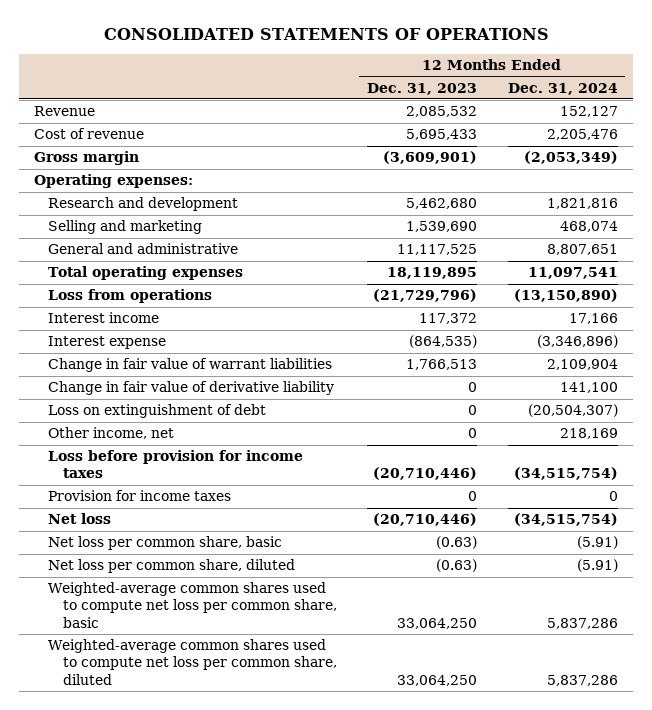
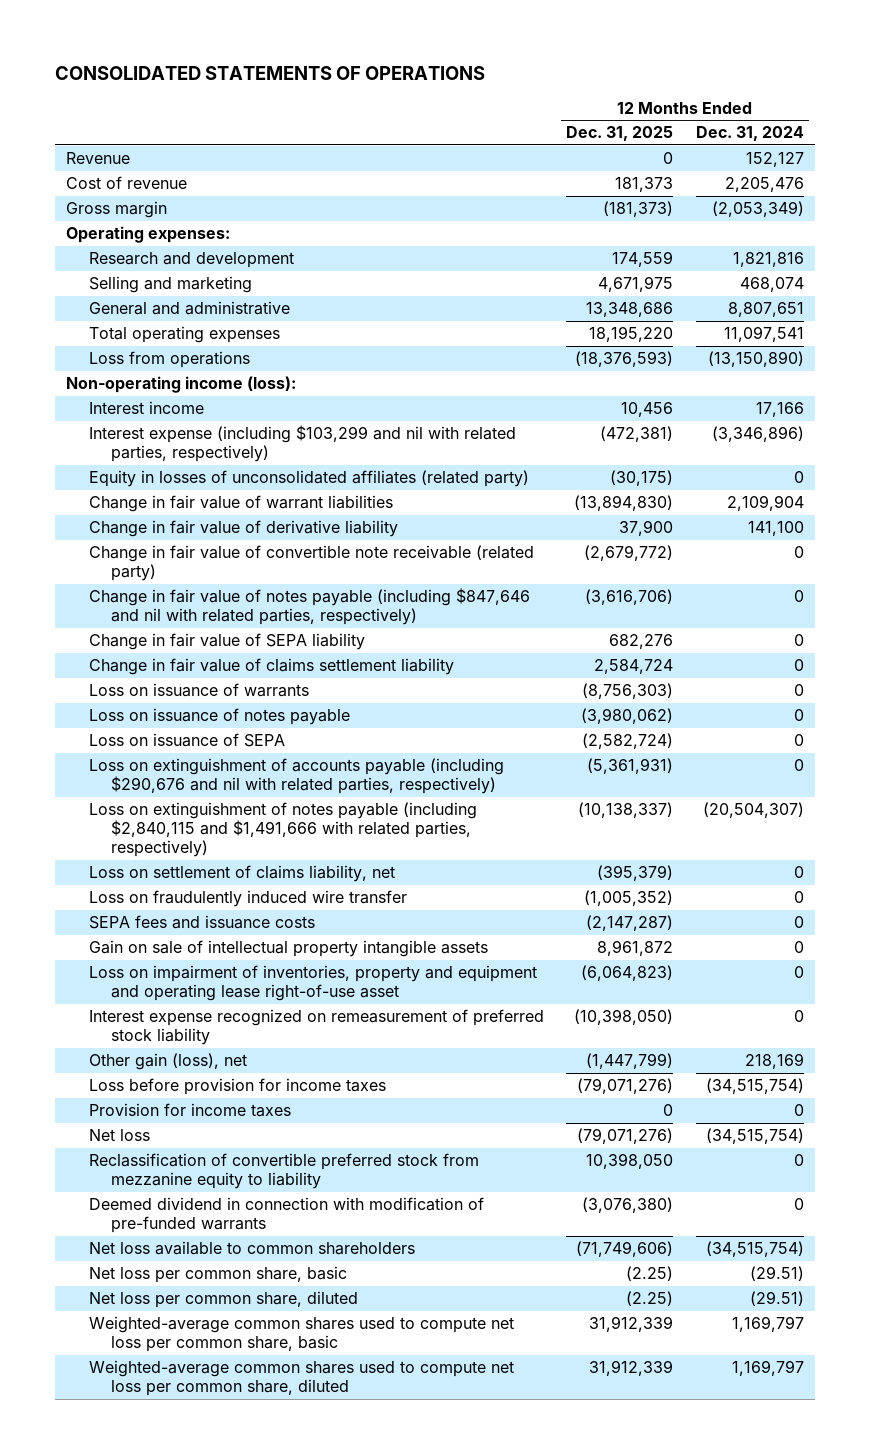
- | 12 Months Ended Dec. 31, 2023 | 12 Months Ended Dec. 31, 2024
+ | 12 Months Ended Dec. 31, 2025 | 12 Months Ended Dec. 31, 2024
+ Non-operating income (loss):
- Interest expense | (864,535) | (3,346,896)
+ Interest expense (including $103,299 and nil with related parties, respectively) | (472,381) | (3,346,896)
+ Equity in losses of unconsolidated affiliates (related party) | (30,175) | 0
- Loss on extinguishment of debt | 0 | (20,504,307)
- Other income, net | 0 | 218,169
+ Change in fair value of convertible note receivable (related party) | (2,679,772) | 0
+ Change in fair value of notes payable (including $847,646 and nil with related parties, respectively) | (3,616,706) | 0
+ Change in fair value of SEPA liability | 682,276 | 0
+ Change in fair value of claims settlement liability | 2,584,724 | 0
+ Loss on issuance of warrants | (8,756,303) | 0
+ Loss on issuance of notes payable | (3,980,062) | 0
+ Loss on issuance of SEPA | (2,582,724) | 0
+ Loss on extinguishment of accounts payable (including $290,676 and nil with related parties, respectively) | (5,361,931) | 0
+ Loss on extinguishment of notes payable (including $2,840,115 and $1,491,666 with related parties, respectively) | (10,138,337) | (20,504,307)
+ Loss on settlement of claims liability, net | (395,379) | 0
+ Loss on fraudulently induced wire transfer | (1,005,352) | 0
+ SEPA fees and issuance costs | (2,147,287) | 0
+ Gain on sale of intellectual property intangible assets | 8,961,872 | 0
+ Loss on impairment of inventories, property and equipment and operating lease right-of-use asset | (6,064,823) | 0
+ Interest expense recognized on remeasurement of preferred stock liability | (10,398,050) | 0
+ Other gain (loss), net | (1,447,799) | 218,169
- Net loss per common share, basic | (0.63) | (5.91)
- Net loss per common share, diluted | (0.63) | (5.91)
- Weighted-average common shares used to compute net loss per common share, basic | 33,064,250 | 5,837,286
- Weighted-average common shares used to compute net loss per common share, diluted | 33,064,250 | 5,837,286
+ Reclassification of convertible preferred stock from mezzanine equity to liability | 10,398,050 | 0
+ Deemed dividend in connection with modification of pre-funded warrants | (3,076,380) | 0
+ Net loss available to common shareholders | (71,749,606) | (34,515,754)
+ Net loss per common share, basic | (2.25) | (29.51)
+ Net loss per common share, diluted | (2.25) | (29.51)
+ Weighted-average common shares used to compute net loss per common share, basic | 31,912,339 | 1,169,797
+ Weighted-average common shares used to compute net loss per common share, diluted | 31,912,339 | 1,169,797

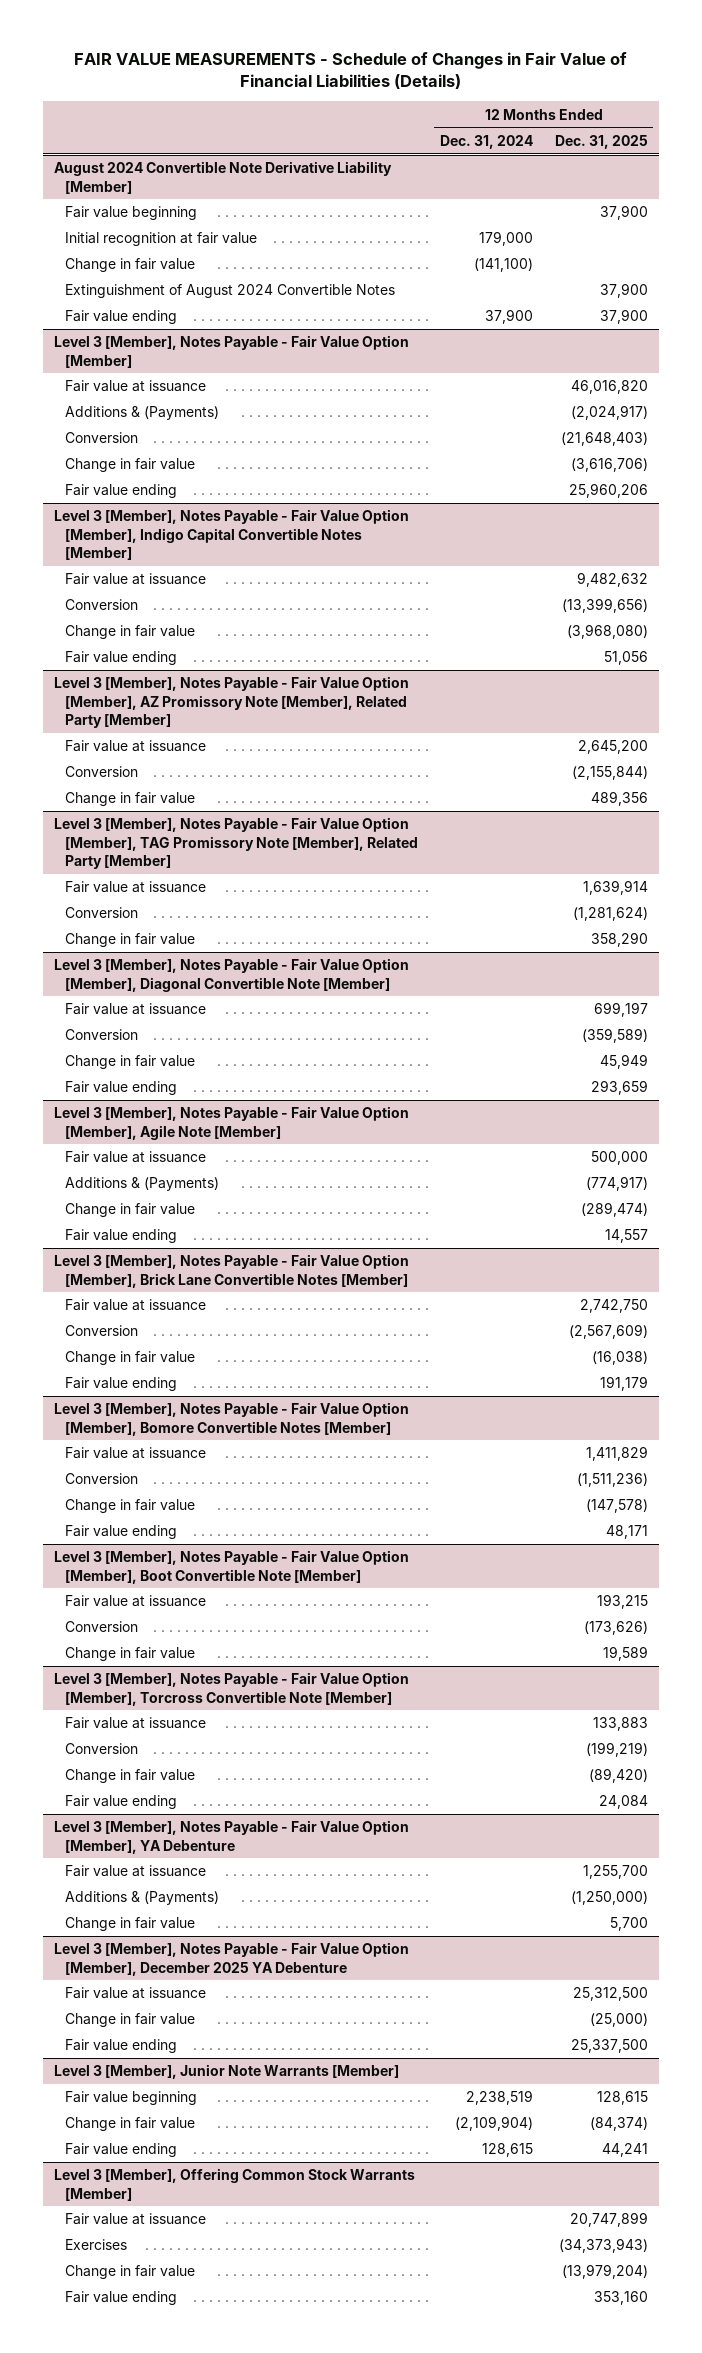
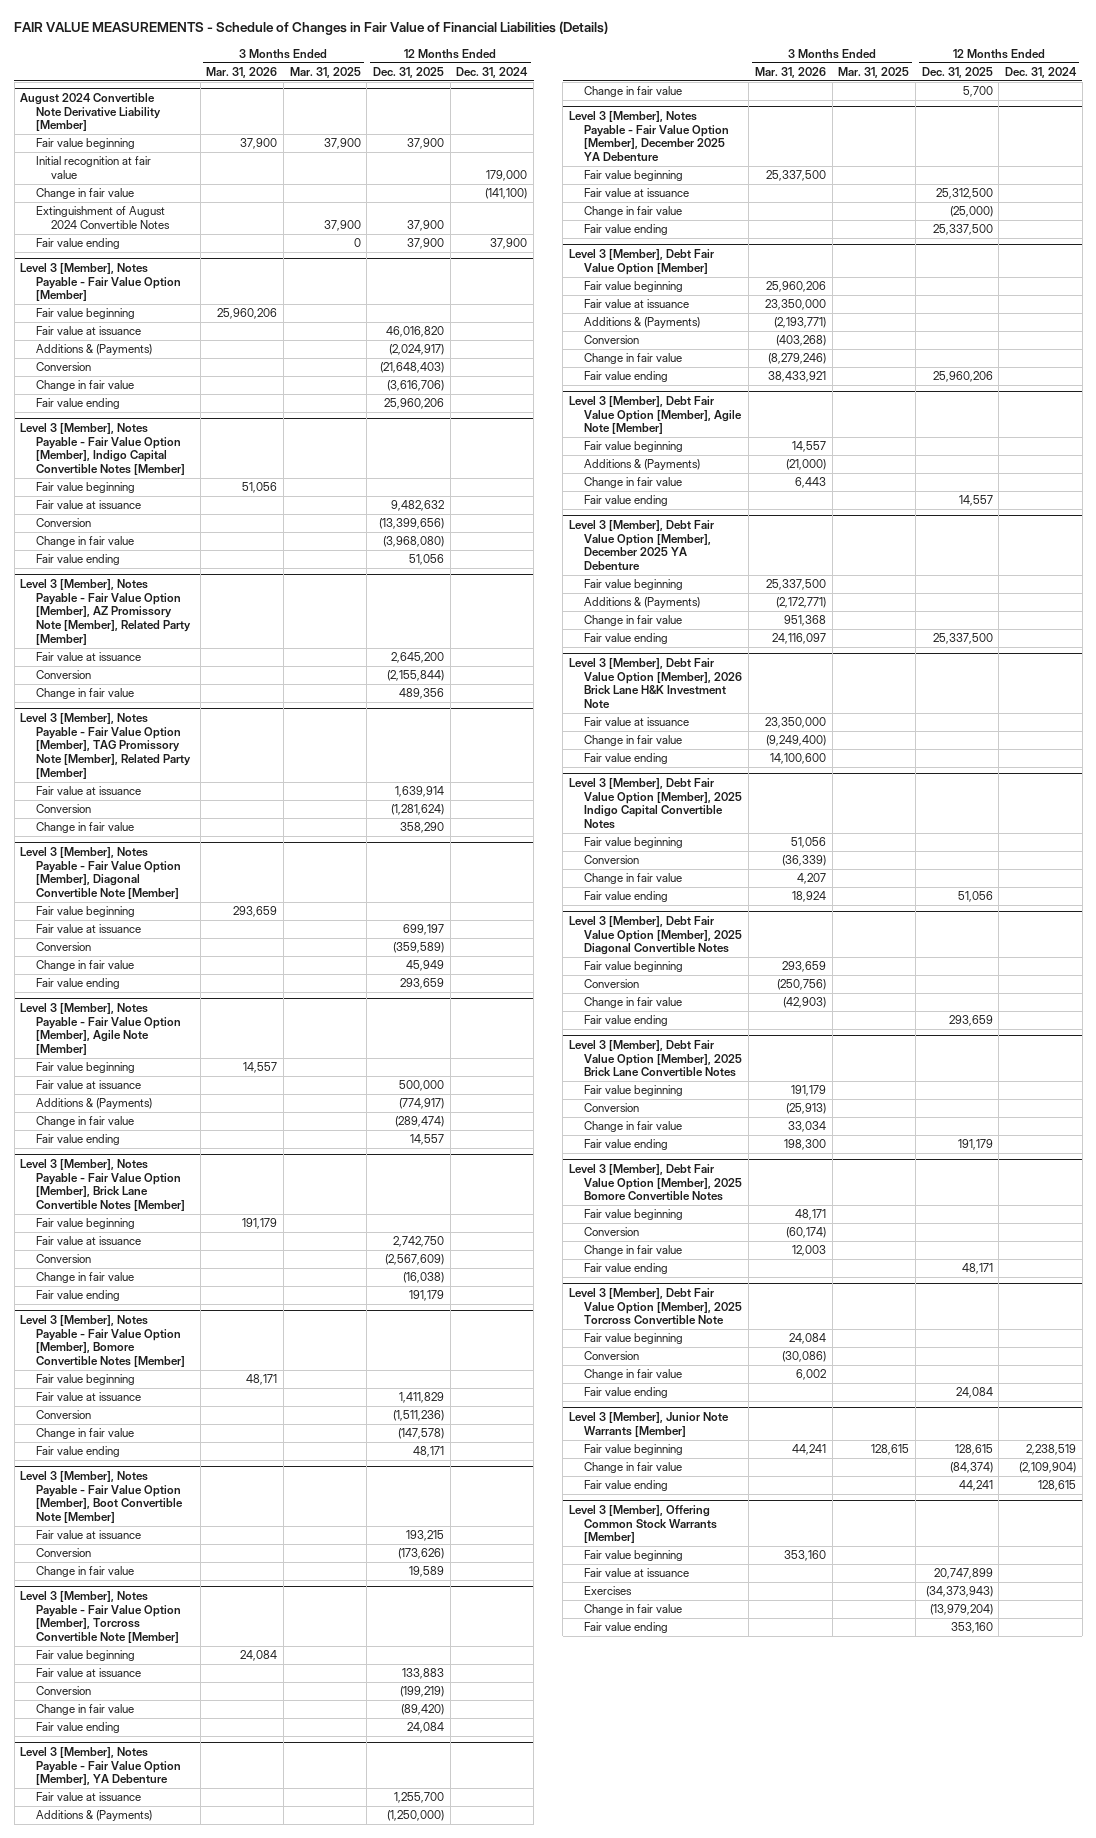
- | 12 Months Ended Dec. 31, 2024 | 12 Months Ended Dec. 31, 2025
+ | 3 Months Ended Mar. 31, 2026 | 3 Months Ended Mar. 31, 2025 | 12 Months Ended Dec. 31, 2025 | 12 Months Ended Dec. 31, 2024
@ Level 3 [Member], Notes Payable - Fair Value Option [Member]
+ Fair value beginning | 25,960,206 | | |
@ Level 3 [Member], Notes Payable - Fair Value Option [Member], Indigo Capital Convertible Notes [Member]
+ Fair value beginning | 51,056 | | |
@ Level 3 [Member], Notes Payable - Fair Value Option [Member], Diagonal Convertible Note [Member]
+ Fair value beginning | 293,659 | | |
@ Level 3 [Member], Notes Payable - Fair Value Option [Member], Agile Note [Member]
+ Fair value beginning | 14,557 | | |
@ Level 3 [Member], Notes Payable - Fair Value Option [Member], Brick Lane Convertible Notes [Member]
+ Fair value beginning | 191,179 | | |
@ Level 3 [Member], Notes Payable - Fair Value Option [Member], Bomore Convertible Notes [Member]
+ Fair value beginning | 48,171 | | |
@ Level 3 [Member], Notes Payable - Fair Value Option [Member], Torcross Convertible Note [Member]
+ Fair value beginning | 24,084 | | |
@ Level 3 [Member], Notes Payable - Fair Value Option [Member], December 2025 YA Debenture
+ Fair value beginning | 25,337,500 | | |
+ Level 3 [Member], Debt Fair Value Option [Member]
+ Fair value beginning | 25,960,206 | | |
+ Fair value at issuance | 23,350,000 | | |
+ Additions & (Payments) | (2,193,771) | | |
+ Conversion | (403,268) | | |
+ Change in fair value | (8,279,246) | | |
+ Fair value ending | 38,433,921 | | 25,960,206 |
+ Level 3 [Member], Debt Fair Value Option [Member], Agile Note [Member]
+ Fair value beginning | 14,557 | | |
+ Additions & (Payments) | (21,000) | | |
+ Change in fair value | 6,443 | | |
+ Fair value ending | | | 14,557 |
+ Level 3 [Member], Debt Fair Value Option [Member], December 2025 YA Debenture
+ Fair value beginning | 25,337,500 | | |
+ Additions & (Payments) | (2,172,771) | | |
+ Change in fair value | 951,368 | | |
+ Fair value ending | 24,116,097 | | 25,337,500 |
+ Level 3 [Member], Debt Fair Value Option [Member], 2026 Brick Lane H&K Investment Note
+ Fair value at issuance | 23,350,000 | | |
+ Change in fair value | (9,249,400) | | |
+ Fair value ending | 14,100,600 | | |
+ Level 3 [Member], Debt Fair Value Option [Member], 2025 Indigo Capital Convertible Notes
+ Fair value beginning | 51,056 | | |
+ Conversion | (36,339) | | |
+ Change in fair value | 4,207 | | |
+ Fair value ending | 18,924 | | 51,056 |
+ Level 3 [Member], Debt Fair Value Option [Member], 2025 Diagonal Convertible Notes
+ Fair value beginning | 293,659 | | |
+ Conversion | (250,756) | | |
+ Change in fair value | (42,903) | | |
+ Fair value ending | | | 293,659 |
+ Level 3 [Member], Debt Fair Value Option [Member], 2025 Brick Lane Convertible Notes
+ Fair value beginning | 191,179 | | |
+ Conversion | (25,913) | | |
+ Change in fair value | 33,034 | | |
+ Fair value ending | 198,300 | | 191,179 |
+ Level 3 [Member], Debt Fair Value Option [Member], 2025 Bomore Convertible Notes
+ Fair value beginning | 48,171 | | |
+ Conversion | (60,174) | | |
+ Change in fair value | 12,003 | | |
+ Fair value ending | | | 48,171 |
+ Level 3 [Member], Debt Fair Value Option [Member], 2025 Torcross Convertible Note
+ Fair value beginning | 24,084 | | |
+ Conversion | (30,086) | | |
+ Change in fair value | 6,002 | | |
+ Fair value ending | | | 24,084 |
@ Level 3 [Member], Offering Common Stock Warrants [Member]
+ Fair value beginning | 353,160 | | |

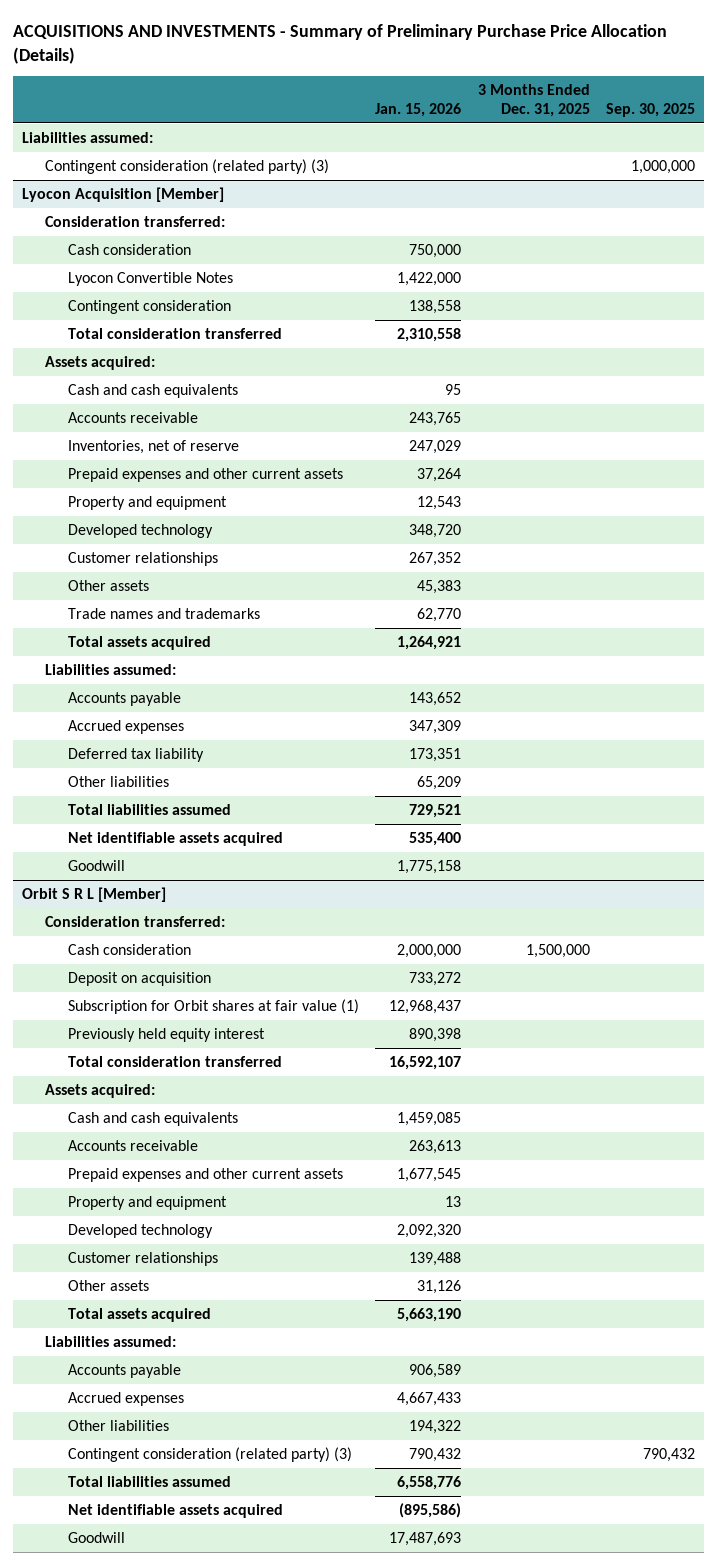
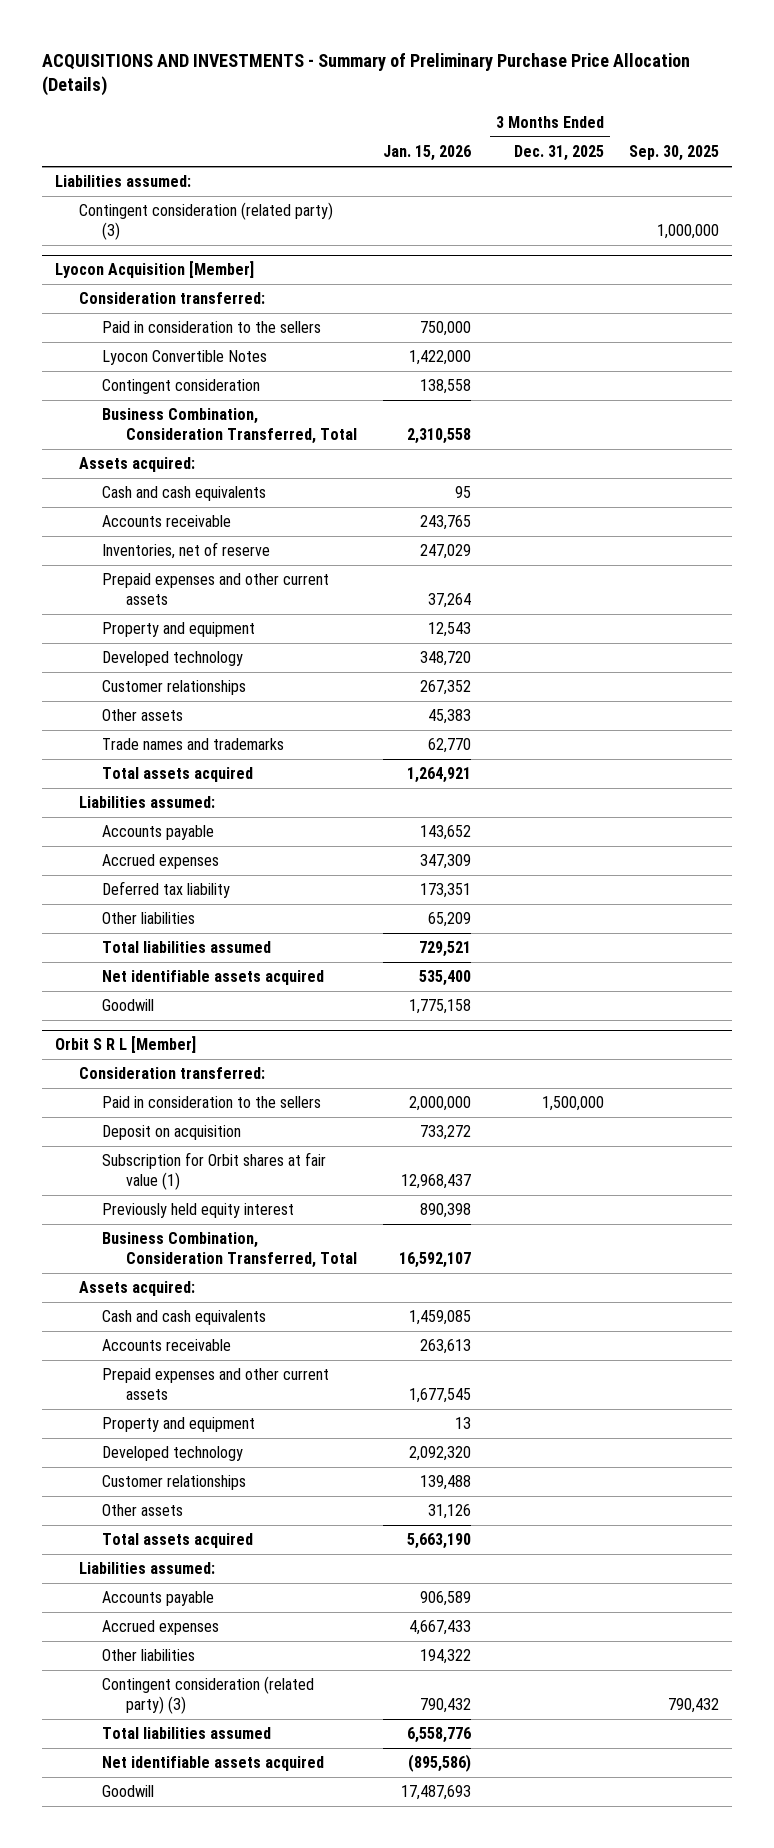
@ Lyocon Acquisition [Member]
- Cash consideration | 750,000 | |
+ Paid in consideration to the sellers | 750,000 | |
- Total consideration transferred | 2,310,558 | |
+ Business Combination, Consideration Transferred, Total | 2,310,558 | |
@ Orbit S R L [Member]
- Cash consideration | 2,000,000 | 1,500,000 |
+ Paid in consideration to the sellers | 2,000,000 | 1,500,000 |
- Total consideration transferred | 16,592,107 | |
+ Business Combination, Consideration Transferred, Total | 16,592,107 | |

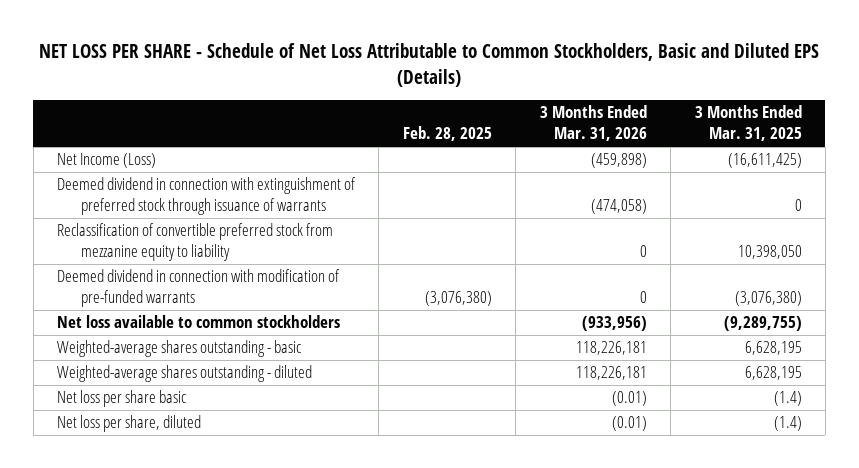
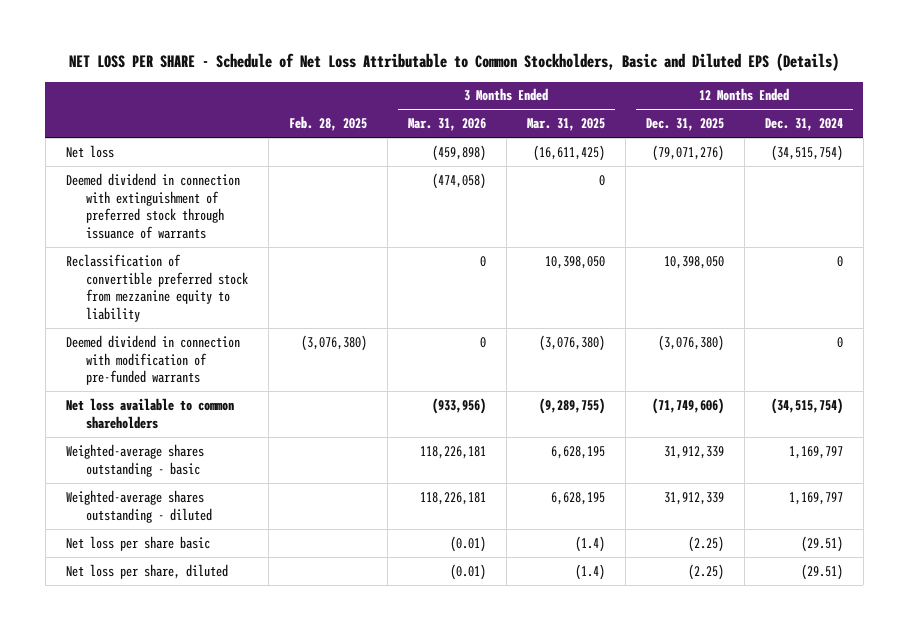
- | Feb. 28, 2025 | 3 Months Ended Mar. 31, 2026 | 3 Months Ended Mar. 31, 2025
+ | Feb. 28, 2025 | 3 Months Ended Mar. 31, 2026 | 3 Months Ended Mar. 31, 2025 | 12 Months Ended Dec. 31, 2025 | 12 Months Ended Dec. 31, 2024
- Net Income (Loss) | | (459,898) | (16,611,425)
+ Net loss | | (459,898) | (16,611,425) | (79,071,276) | (34,515,754)
- Net loss available to common stockholders | | (933,956) | (9,289,755)
+ Net loss available to common shareholders | | (933,956) | (9,289,755) | (71,749,606) | (34,515,754)

